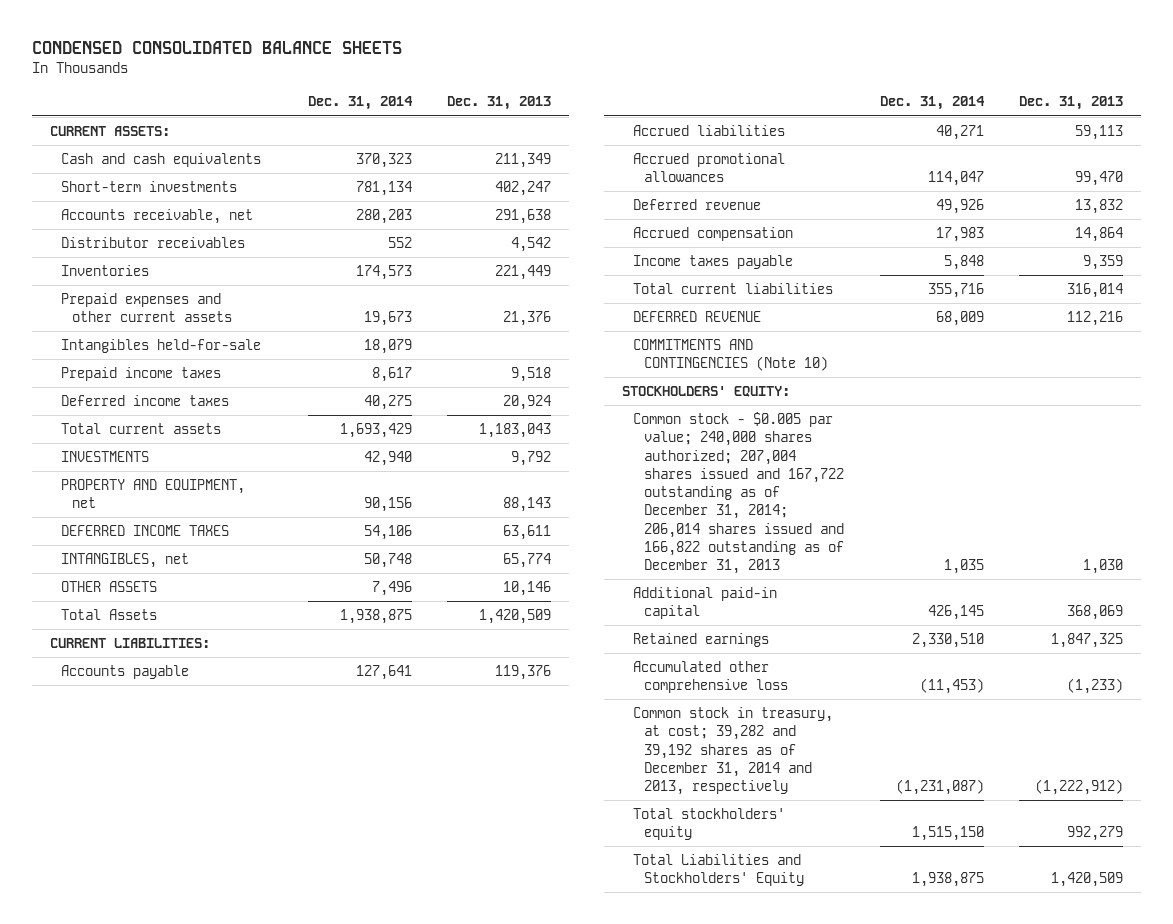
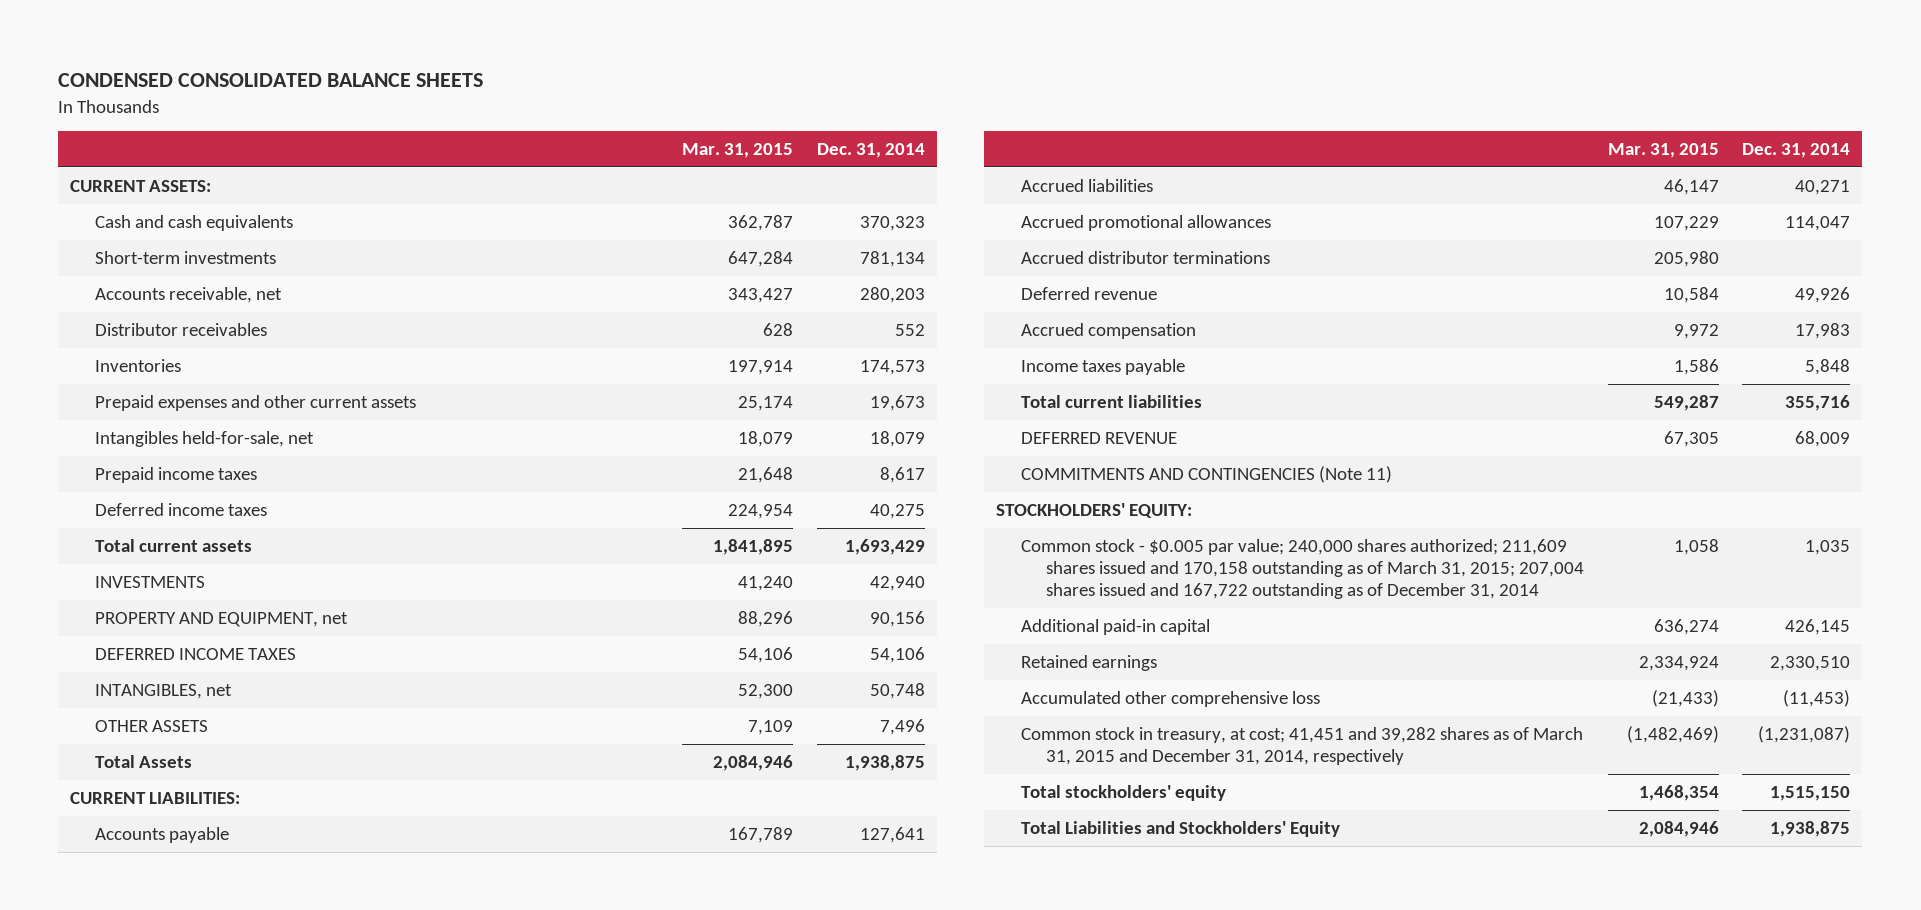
- | Dec. 31, 2014 | Dec. 31, 2013
+ | Mar. 31, 2015 | Dec. 31, 2014
- Intangibles held-for-sale | 18,079 |
+ Intangibles held-for-sale, net | 18,079 | 18,079
+ Accrued distributor terminations | 205,980 |
- COMMITMENTS AND CONTINGENCIES (Note 10)
+ COMMITMENTS AND CONTINGENCIES (Note 11)
- Common stock - $0.005 par value; 240,000 shares authorized; 207,004 shares issued and 167,722 outstanding as of December 31, 2014; 206,014 shares issued and 166,822 outstanding as of December 31, 2013 | 1,035 | 1,030
+ Common stock - $0.005 par value; 240,000 shares authorized; 211,609 shares issued and 170,158 outstanding as of March 31, 2015; 207,004 shares issued and 167,722 outstanding as of December 31, 2014 | 1,058 | 1,035
- Common stock in treasury, at cost; 39,282 and 39,192 shares as of December 31, 2014 and 2013, respectively | (1,231,087) | (1,222,912)
+ Common stock in treasury, at cost; 41,451 and 39,282 shares as of March 31, 2015 and December 31, 2014, respectively | (1,482,469) | (1,231,087)

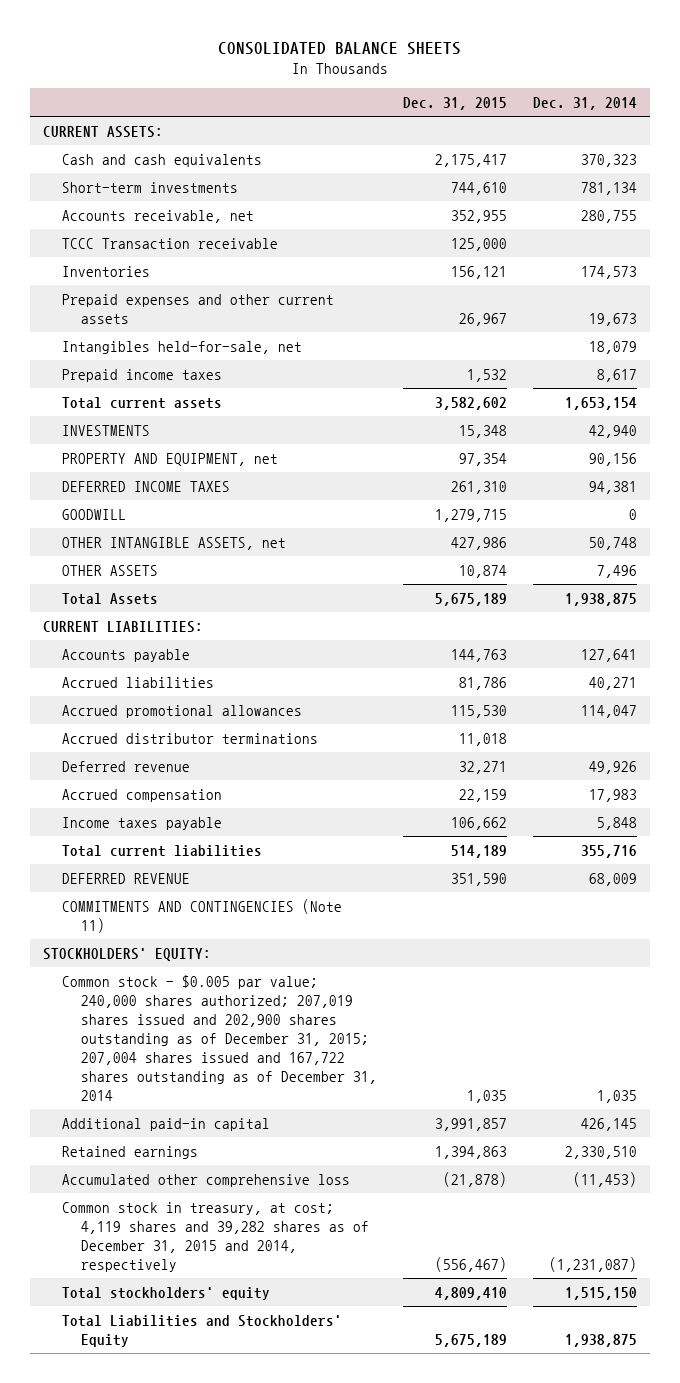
- CONDENSED CONSOLIDATED BALANCE SHEETS
+ CONSOLIDATED BALANCE SHEETS
- | Mar. 31, 2015 | Dec. 31, 2014
+ | Dec. 31, 2015 | Dec. 31, 2014
- Accounts receivable, net | 343,427 | 280,203
- Distributor receivables | 628 | 552
+ Accounts receivable, net | 352,955 | 280,755
+ TCCC Transaction receivable | 125,000 |
- Deferred income taxes | 224,954 | 40,275
- Total current assets | 1,841,895 | 1,693,429
+ Total current assets | 3,582,602 | 1,653,154
- DEFERRED INCOME TAXES | 54,106 | 54,106
- INTANGIBLES, net | 52,300 | 50,748
+ DEFERRED INCOME TAXES | 261,310 | 94,381
+ GOODWILL | 1,279,715 | 0
+ OTHER INTANGIBLE ASSETS, net | 427,986 | 50,748
- Common stock - $0.005 par value; 240,000 shares authorized; 211,609 shares issued and 170,158 outstanding as of March 31, 2015; 207,004 shares issued and 167,722 outstanding as of December 31, 2014 | 1,058 | 1,035
+ Common stock - $0.005 par value; 240,000 shares authorized; 207,019 shares issued and 202,900 shares outstanding as of December 31, 2015; 207,004 shares issued and 167,722 shares outstanding as of December 31, 2014 | 1,035 | 1,035
- Common stock in treasury, at cost; 41,451 and 39,282 shares as of March 31, 2015 and December 31, 2014, respectively | (1,482,469) | (1,231,087)
+ Common stock in treasury, at cost; 4,119 shares and 39,282 shares as of December 31, 2015 and 2014, respectively | (556,467) | (1,231,087)

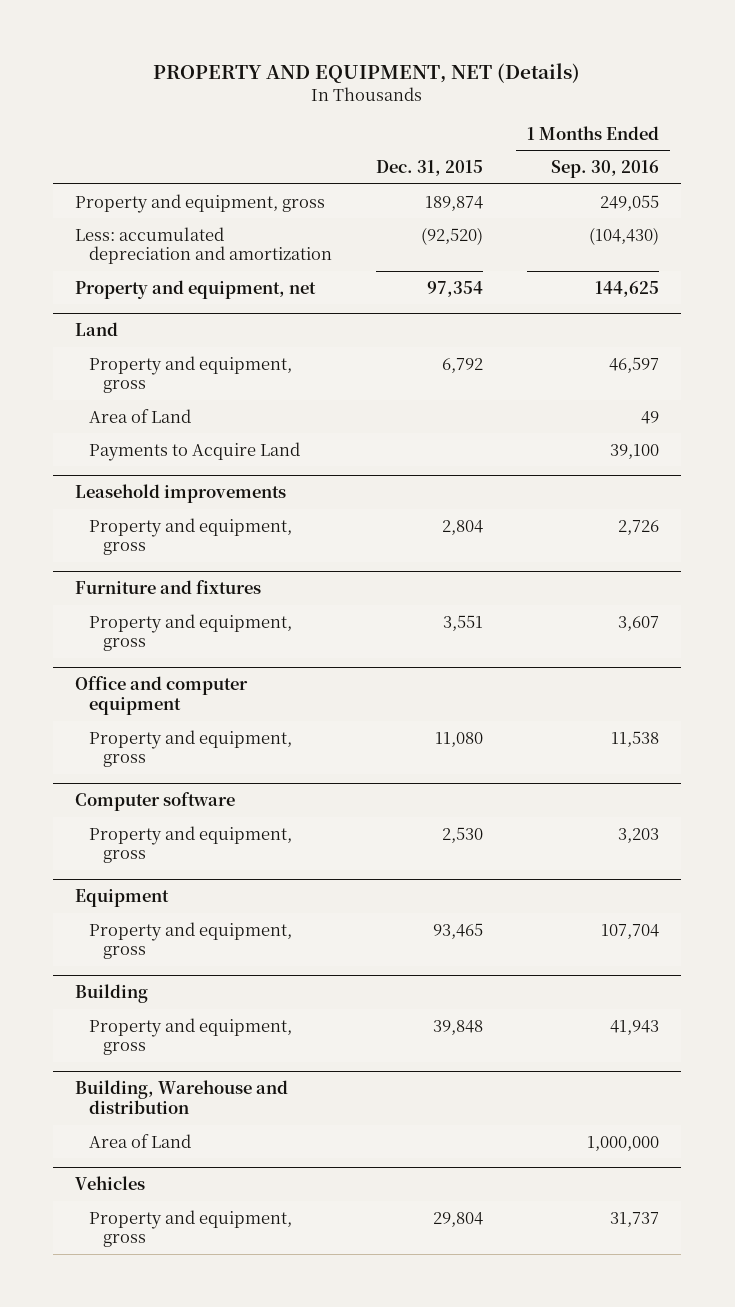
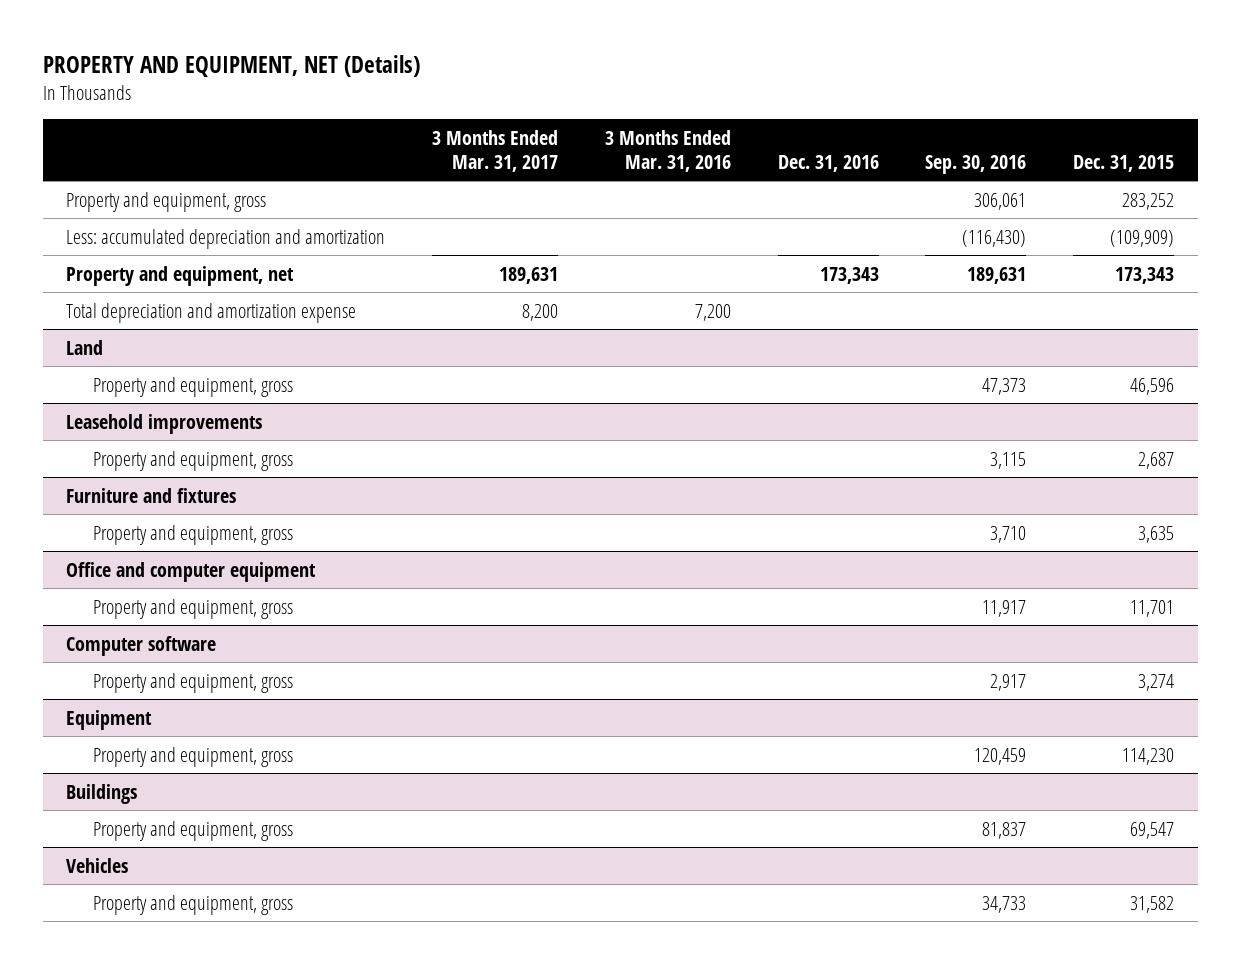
- | Dec. 31, 2015 | 1 Months Ended Sep. 30, 2016
+ | 3 Months Ended Mar. 31, 2017 | 3 Months Ended Mar. 31, 2016 | Dec. 31, 2016 | Sep. 30, 2016 | Dec. 31, 2015
- Property and equipment, gross | 189,874 | 249,055
- Less: accumulated depreciation and amortization | (92,520) | (104,430)
- Property and equipment, net | 97,354 | 144,625
+ Property and equipment, gross | | | | 306,061 | 283,252
+ Less: accumulated depreciation and amortization | | | | (116,430) | (109,909)
+ Property and equipment, net | 189,631 | | 173,343 | 189,631 | 173,343
+ Total depreciation and amortization expense | 8,200 | 7,200 | | |
@ Land
- Property and equipment, gross | 6,792 | 46,597
- Area of Land | | 49
- Payments to Acquire Land | | 39,100
+ Property and equipment, gross | | | | 47,373 | 46,596
@ Leasehold improvements
- Property and equipment, gross | 2,804 | 2,726
+ Property and equipment, gross | | | | 3,115 | 2,687
@ Furniture and fixtures
- Property and equipment, gross | 3,551 | 3,607
+ Property and equipment, gross | | | | 3,710 | 3,635
@ Office and computer equipment
- Property and equipment, gross | 11,080 | 11,538
+ Property and equipment, gross | | | | 11,917 | 11,701
@ Computer software
- Property and equipment, gross | 2,530 | 3,203
+ Property and equipment, gross | | | | 2,917 | 3,274
@ Equipment
- Property and equipment, gross | 93,465 | 107,704
- Building
- Property and equipment, gross | 39,848 | 41,943
- Building, Warehouse and distribution
- Area of Land | | 1,000,000
@ Equipment
+ Property and equipment, gross | | | | 120,459 | 114,230
+ Buildings
+ Property and equipment, gross | | | | 81,837 | 69,547
@ Vehicles
- Property and equipment, gross | 29,804 | 31,737
+ Property and equipment, gross | | | | 34,733 | 31,582

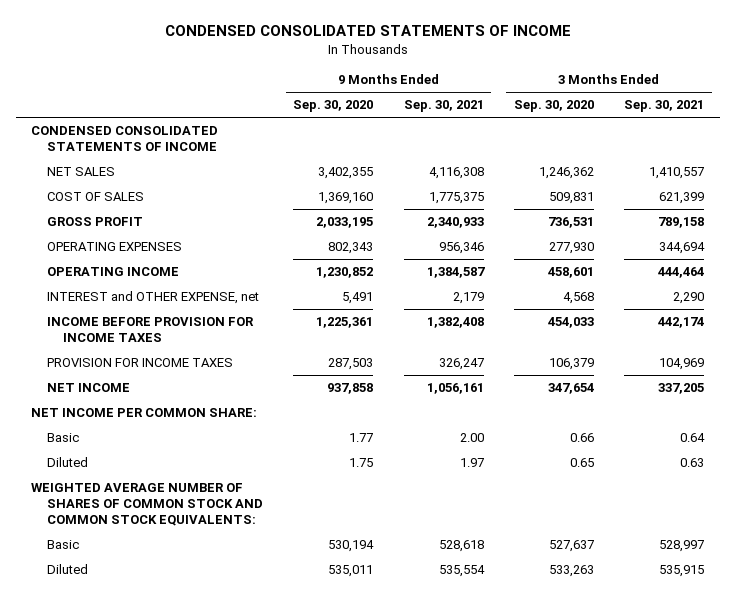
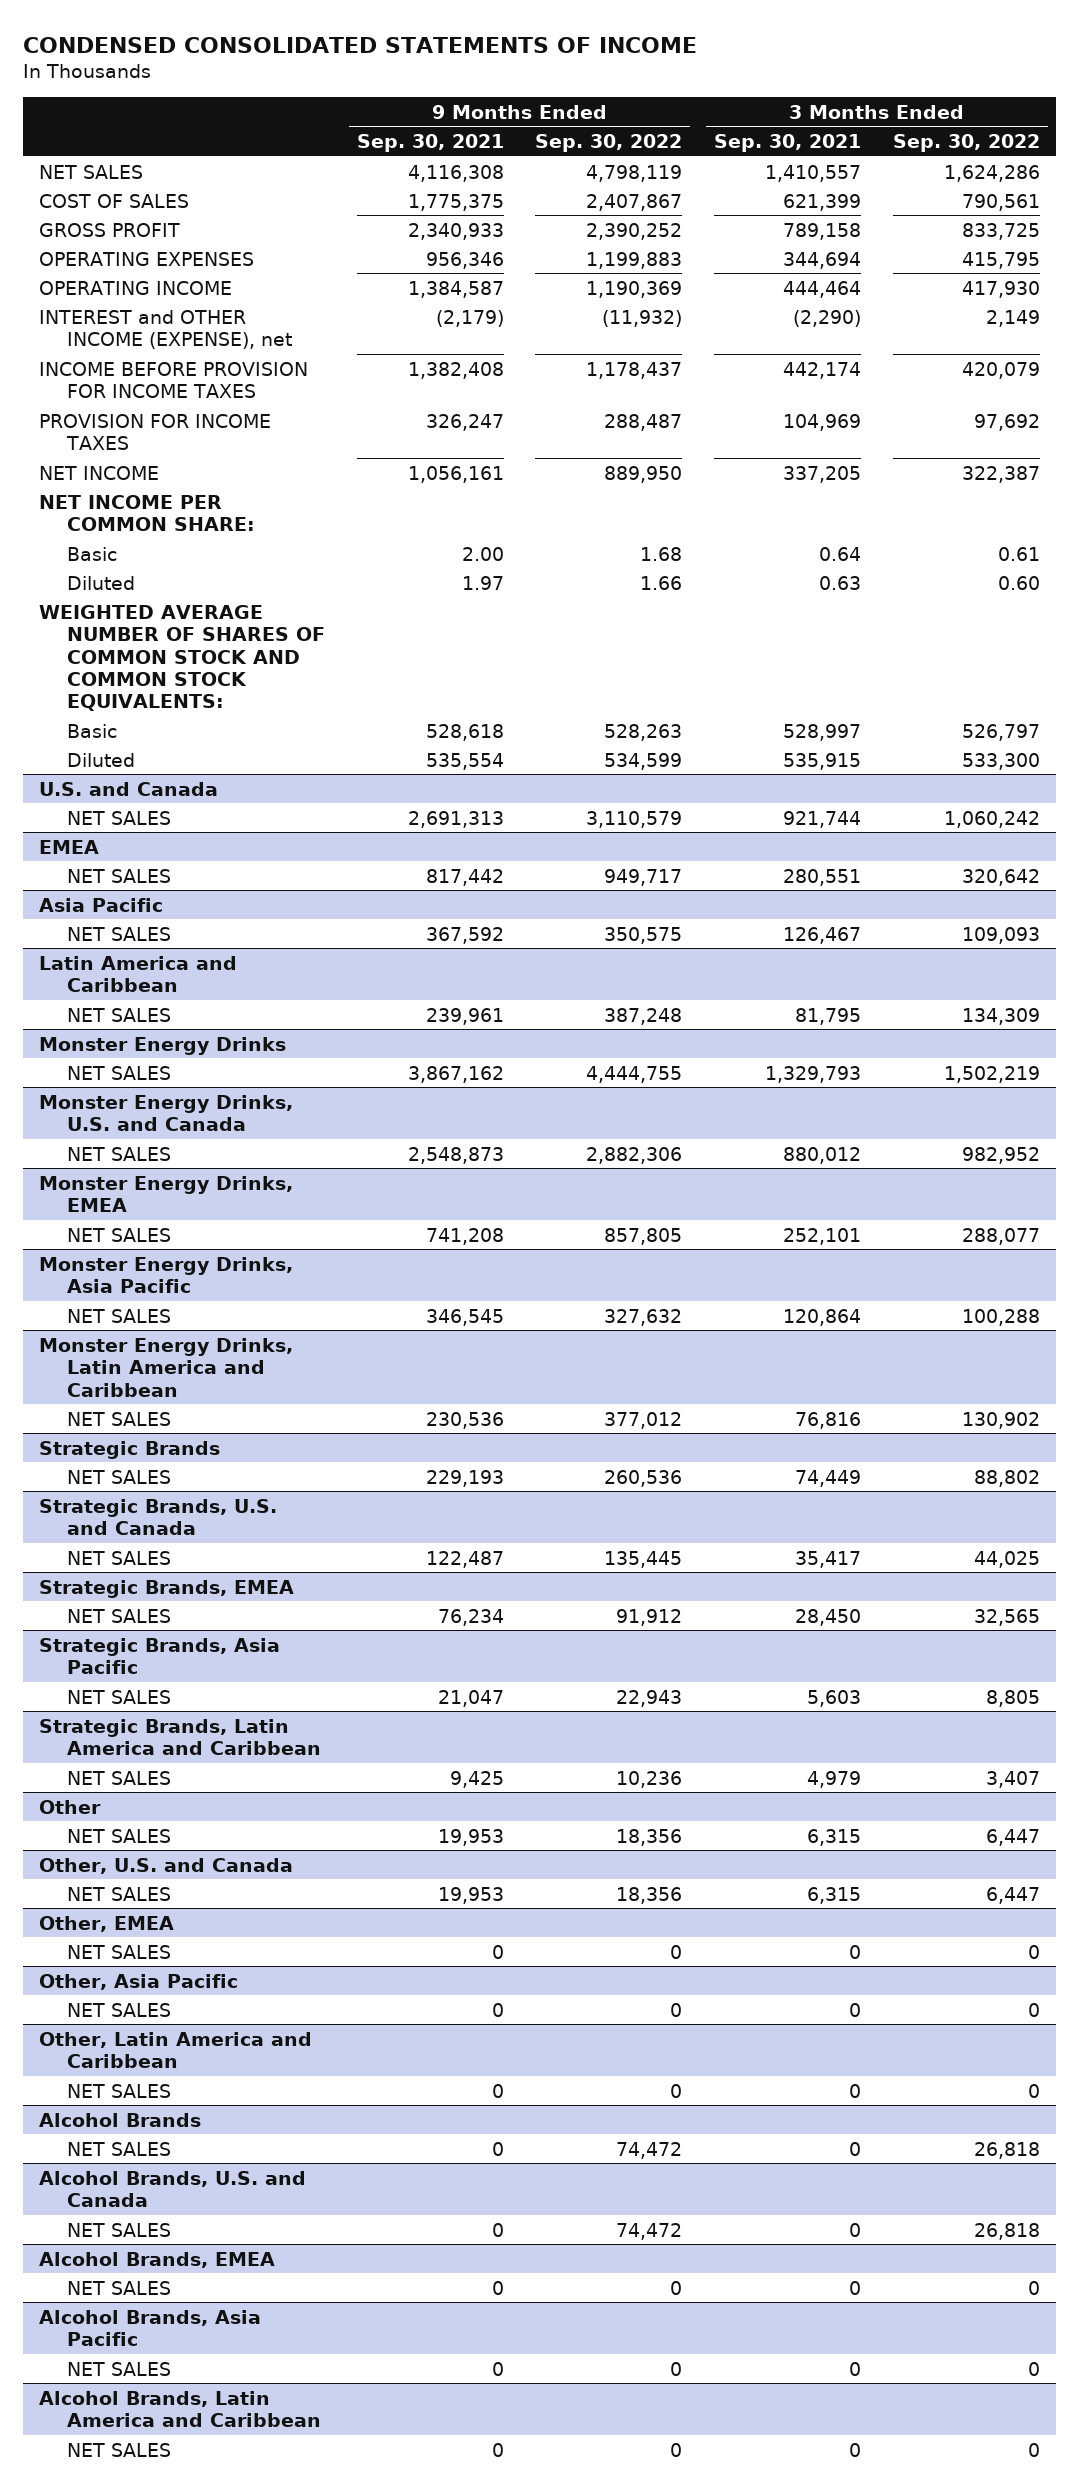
- | 9 Months Ended Sep. 30, 2020 | 9 Months Ended Sep. 30, 2021 | 3 Months Ended Sep. 30, 2020 | 3 Months Ended Sep. 30, 2021
+ | 9 Months Ended Sep. 30, 2021 | 9 Months Ended Sep. 30, 2022 | 3 Months Ended Sep. 30, 2021 | 3 Months Ended Sep. 30, 2022
- CONDENSED CONSOLIDATED STATEMENTS OF INCOME
- INTEREST and OTHER EXPENSE, net | 5,491 | 2,179 | 4,568 | 2,290
+ INTEREST and OTHER INCOME (EXPENSE), net | (2,179) | (11,932) | (2,290) | 2,149
+ U.S. and Canada
+ NET SALES | 2,691,313 | 3,110,579 | 921,744 | 1,060,242
+ EMEA
+ NET SALES | 817,442 | 949,717 | 280,551 | 320,642
+ Asia Pacific
+ NET SALES | 367,592 | 350,575 | 126,467 | 109,093
+ Latin America and Caribbean
+ NET SALES | 239,961 | 387,248 | 81,795 | 134,309
+ Monster Energy Drinks
+ NET SALES | 3,867,162 | 4,444,755 | 1,329,793 | 1,502,219
+ Monster Energy Drinks, U.S. and Canada
+ NET SALES | 2,548,873 | 2,882,306 | 880,012 | 982,952
+ Monster Energy Drinks, EMEA
+ NET SALES | 741,208 | 857,805 | 252,101 | 288,077
+ Monster Energy Drinks, Asia Pacific
+ NET SALES | 346,545 | 327,632 | 120,864 | 100,288
+ Monster Energy Drinks, Latin America and Caribbean
+ NET SALES | 230,536 | 377,012 | 76,816 | 130,902
+ Strategic Brands
+ NET SALES | 229,193 | 260,536 | 74,449 | 88,802
+ Strategic Brands, U.S. and Canada
+ NET SALES | 122,487 | 135,445 | 35,417 | 44,025
+ Strategic Brands, EMEA
+ NET SALES | 76,234 | 91,912 | 28,450 | 32,565
+ Strategic Brands, Asia Pacific
+ NET SALES | 21,047 | 22,943 | 5,603 | 8,805
+ Strategic Brands, Latin America and Caribbean
+ NET SALES | 9,425 | 10,236 | 4,979 | 3,407
+ Other
+ NET SALES | 19,953 | 18,356 | 6,315 | 6,447
+ Other, U.S. and Canada
+ NET SALES | 19,953 | 18,356 | 6,315 | 6,447
+ Other, EMEA
+ NET SALES | 0 | 0 | 0 | 0
+ Other, Asia Pacific
+ NET SALES | 0 | 0 | 0 | 0
+ Other, Latin America and Caribbean
+ NET SALES | 0 | 0 | 0 | 0
+ Alcohol Brands
+ NET SALES | 0 | 74,472 | 0 | 26,818
+ Alcohol Brands, U.S. and Canada
+ NET SALES | 0 | 74,472 | 0 | 26,818
+ Alcohol Brands, EMEA
+ NET SALES | 0 | 0 | 0 | 0
+ Alcohol Brands, Asia Pacific
+ NET SALES | 0 | 0 | 0 | 0
+ Alcohol Brands, Latin America and Caribbean
+ NET SALES | 0 | 0 | 0 | 0

